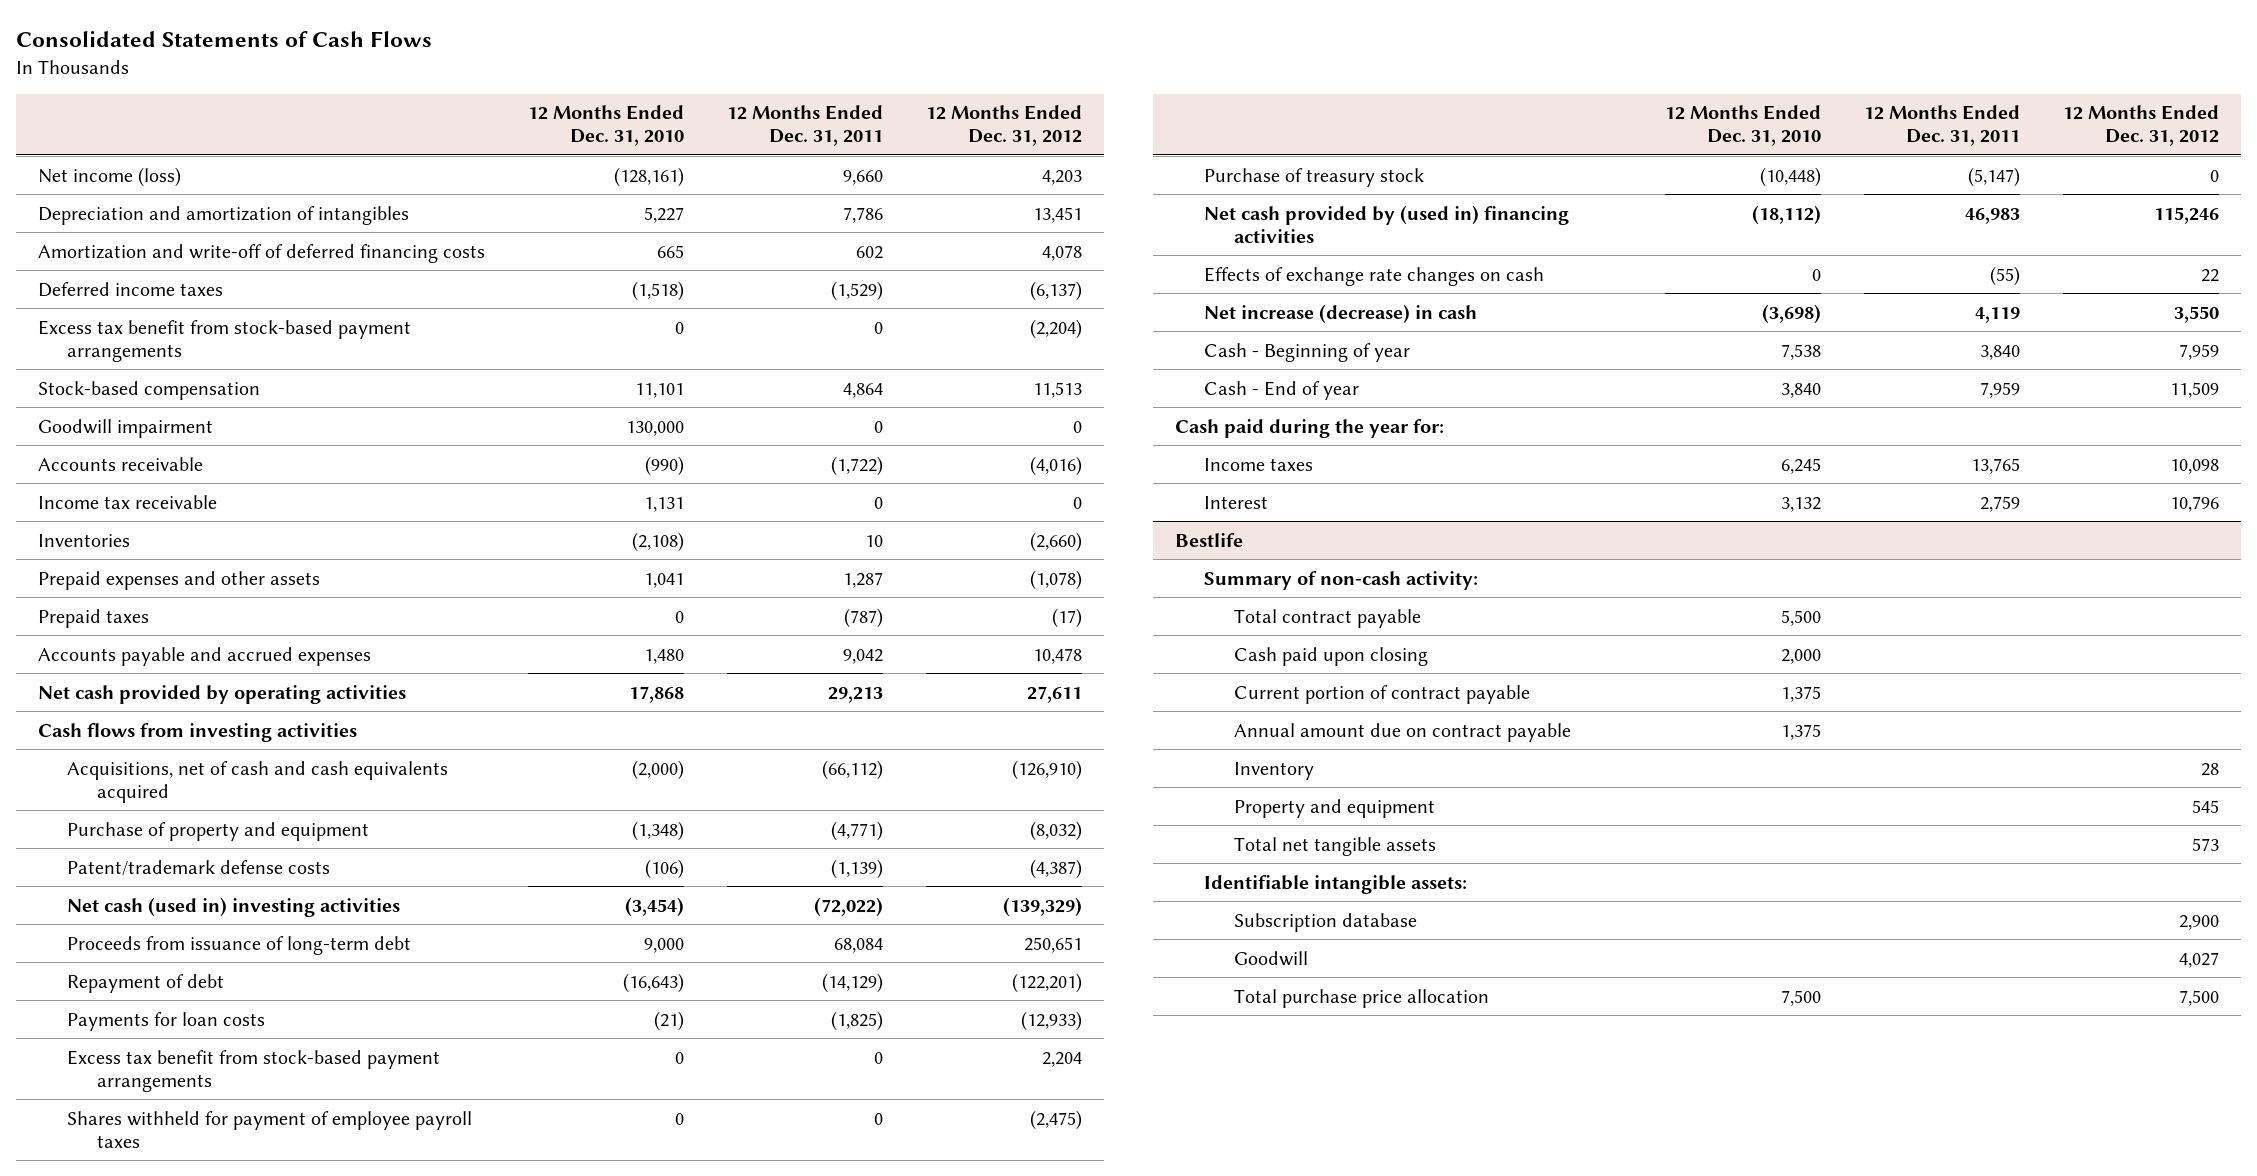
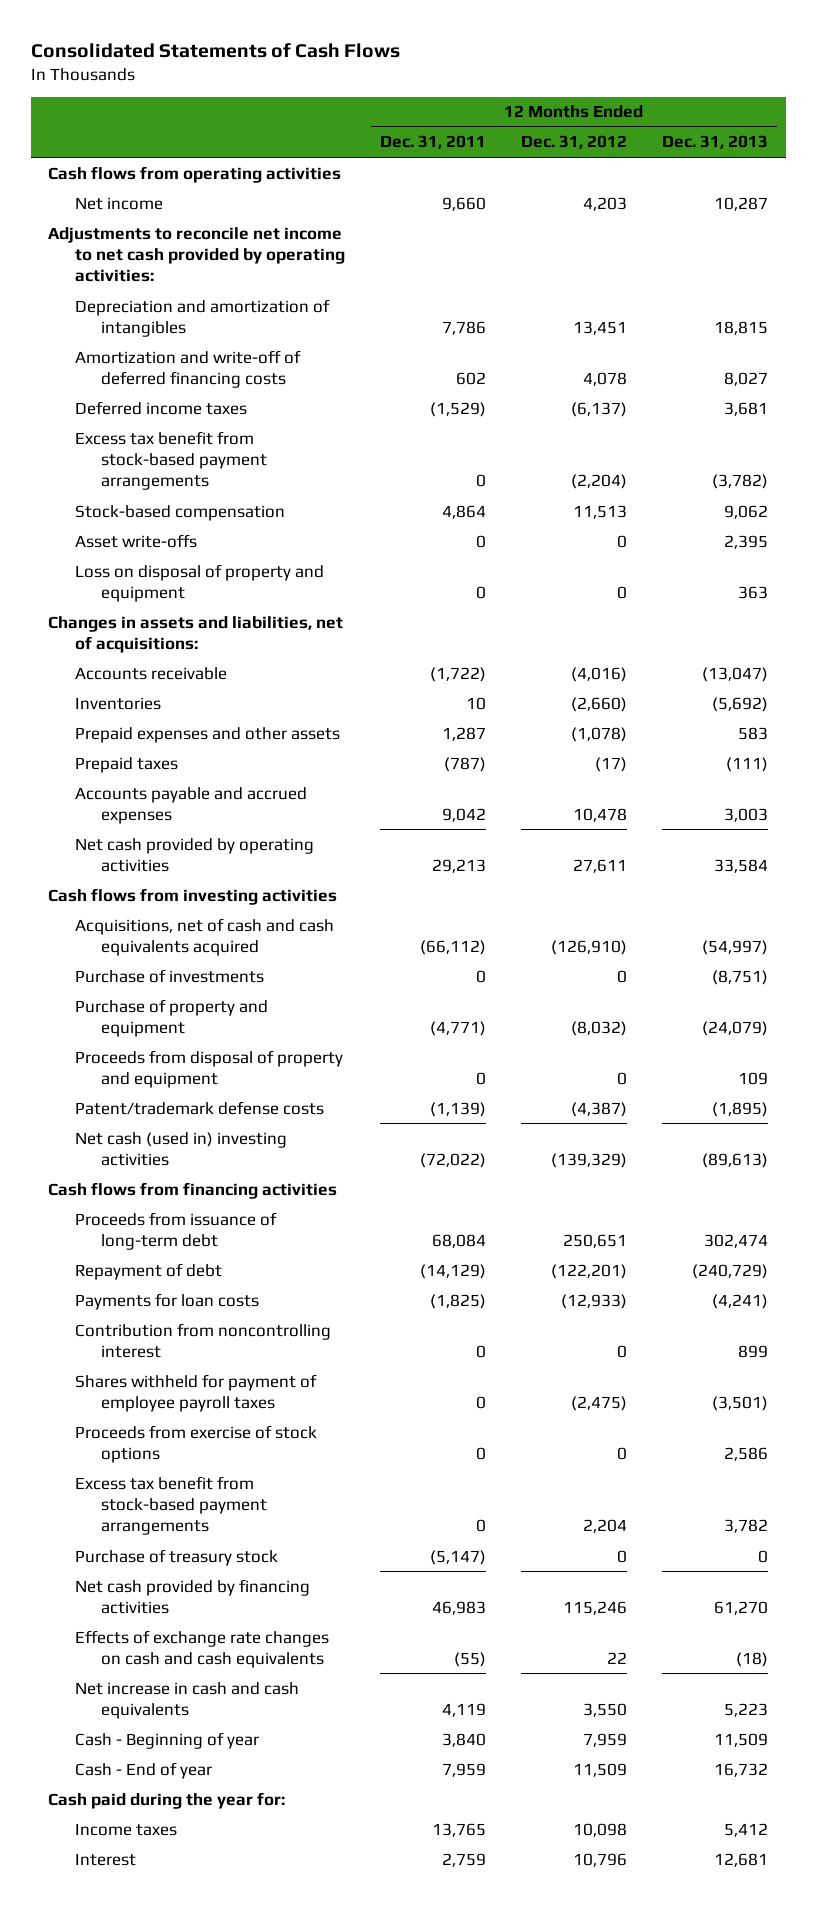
- | 12 Months Ended Dec. 31, 2010 | 12 Months Ended Dec. 31, 2011 | 12 Months Ended Dec. 31, 2012
+ | 12 Months Ended Dec. 31, 2011 | 12 Months Ended Dec. 31, 2012 | 12 Months Ended Dec. 31, 2013
- Net income (loss) | (128,161) | 9,660 | 4,203
+ Cash flows from operating activities
+ Net income | 9,660 | 4,203 | 10,287
+ Adjustments to reconcile net income to net cash provided by operating activities:
- Goodwill impairment | 130,000 | 0 | 0
+ Asset write-offs | 0 | 0 | 2,395
+ Loss on disposal of property and equipment | 0 | 0 | 363
+ Changes in assets and liabilities, net of acquisitions:
- Income tax receivable | 1,131 | 0 | 0
+ Purchase of investments | 0 | 0 | (8,751)
+ Proceeds from disposal of property and equipment | 0 | 0 | 109
+ Cash flows from financing activities
+ Contribution from noncontrolling interest | 0 | 0 | 899
+ Proceeds from exercise of stock options | 0 | 0 | 2,586
moved down: Excess tax benefit from stock-based payment arrangements | 0 | 2,204 | 3,782
- Net cash provided by (used in) financing activities | (18,112) | 46,983 | 115,246
- Effects of exchange rate changes on cash | 0 | (55) | 22
- Net increase (decrease) in cash | (3,698) | 4,119 | 3,550
+ Net cash provided by financing activities | 46,983 | 115,246 | 61,270
+ Effects of exchange rate changes on cash and cash equivalents | (55) | 22 | (18)
+ Net increase in cash and cash equivalents | 4,119 | 3,550 | 5,223
- Bestlife
- Summary of non-cash activity:
- Total contract payable | 5,500 | |
- Cash paid upon closing | 2,000 | |
- Current portion of contract payable | 1,375 | |
- Annual amount due on contract payable | 1,375 | |
- Inventory | | | 28
- Property and equipment | | | 545
- Total net tangible assets | | | 573
- Identifiable intangible assets:
- Subscription database | | | 2,900
- Goodwill | | | 4,027
- Total purchase price allocation | 7,500 | | 7,500

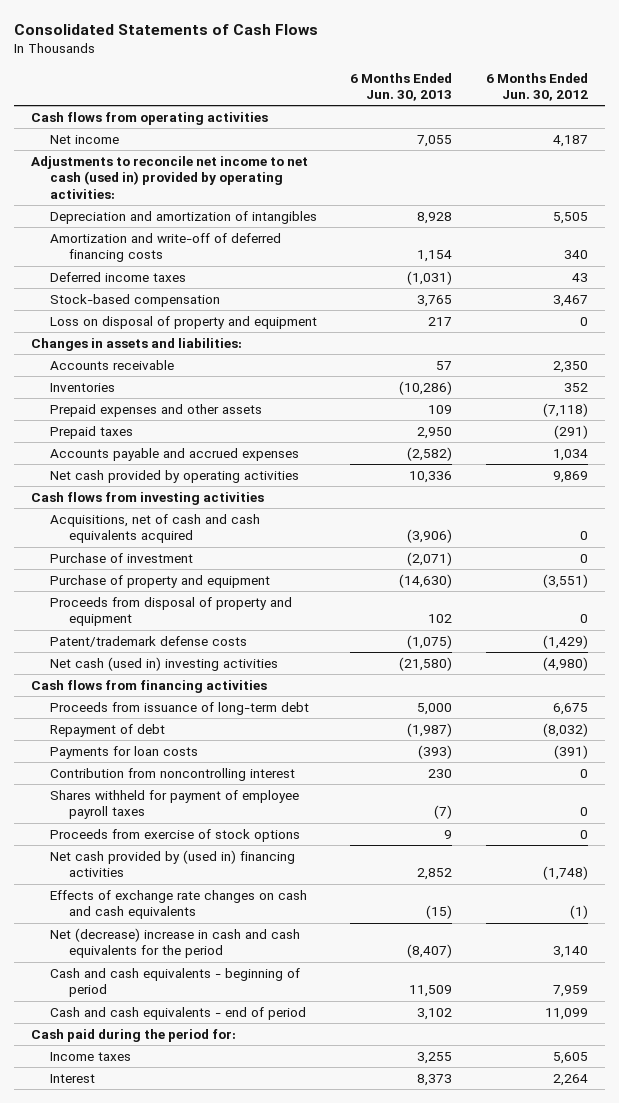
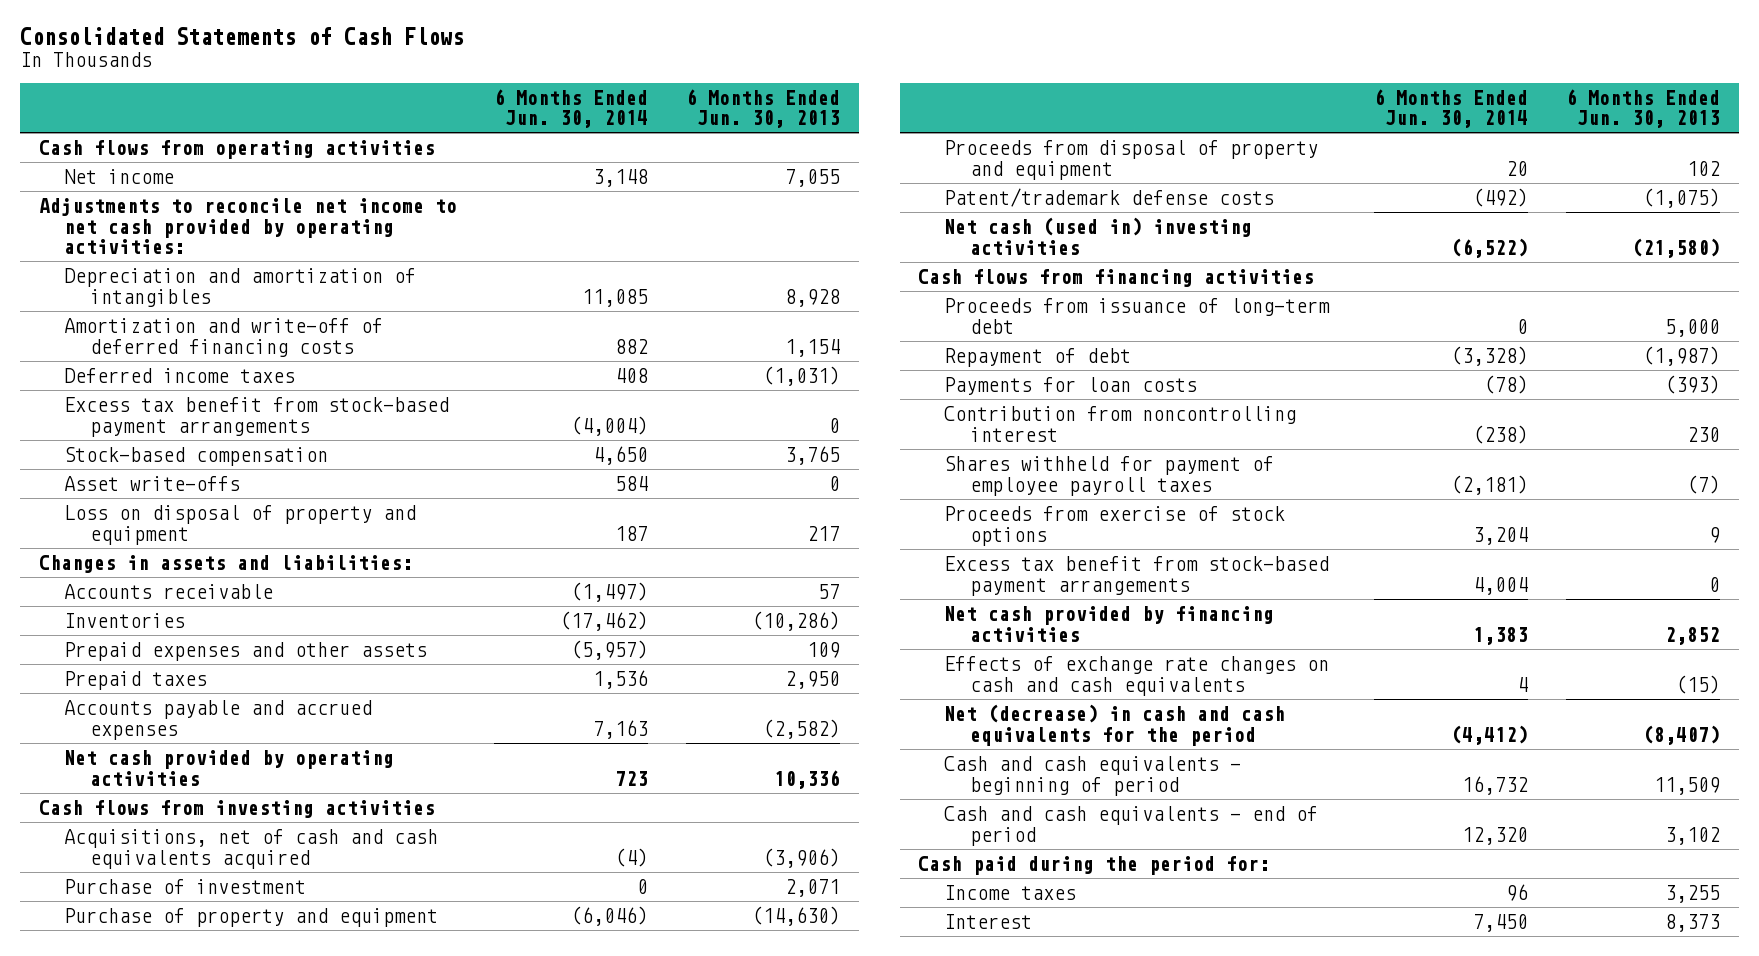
- | 6 Months Ended Jun. 30, 2013 | 6 Months Ended Jun. 30, 2012
+ | 6 Months Ended Jun. 30, 2014 | 6 Months Ended Jun. 30, 2013
- Adjustments to reconcile net income to net cash (used in) provided by operating activities:
+ Adjustments to reconcile net income to net cash provided by operating activities:
+ Excess tax benefit from stock-based payment arrangements | (4,004) | 0
+ Asset write-offs | 584 | 0
- Purchase of investment | (2,071) | 0
+ Purchase of investment | 0 | 2,071
- Net cash provided by (used in) financing activities | 2,852 | (1,748)
+ Excess tax benefit from stock-based payment arrangements | 4,004 | 0
+ Net cash provided by financing activities | 1,383 | 2,852
- Net (decrease) increase in cash and cash equivalents for the period | (8,407) | 3,140
+ Net (decrease) in cash and cash equivalents for the period | (4,412) | (8,407)

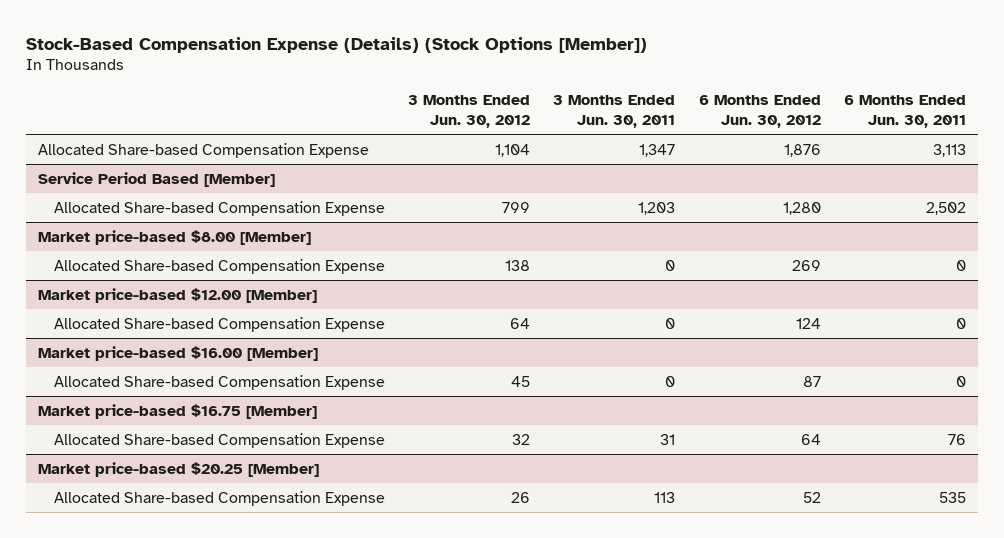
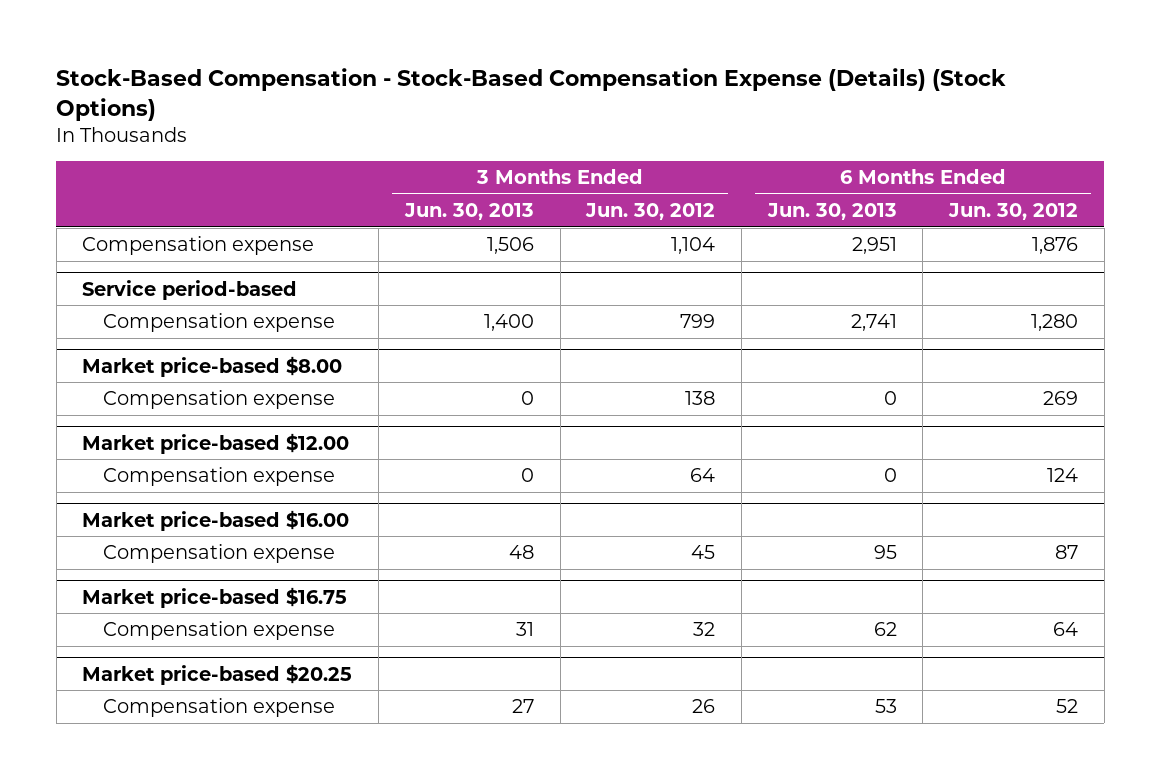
- Stock-Based Compensation Expense (Details) (Stock Options [Member])
+ Stock-Based Compensation - Stock-Based Compensation Expense (Details) (Stock Options)
- | 3 Months Ended Jun. 30, 2012 | 3 Months Ended Jun. 30, 2011 | 6 Months Ended Jun. 30, 2012 | 6 Months Ended Jun. 30, 2011
+ | 3 Months Ended Jun. 30, 2013 | 3 Months Ended Jun. 30, 2012 | 6 Months Ended Jun. 30, 2013 | 6 Months Ended Jun. 30, 2012
- Allocated Share-based Compensation Expense | 1,104 | 1,347 | 1,876 | 3,113
- Service Period Based [Member]
- Allocated Share-based Compensation Expense | 799 | 1,203 | 1,280 | 2,502
- Market price-based $8.00 [Member]
- Allocated Share-based Compensation Expense | 138 | 0 | 269 | 0
- Market price-based $12.00 [Member]
- Allocated Share-based Compensation Expense | 64 | 0 | 124 | 0
- Market price-based $16.00 [Member]
- Allocated Share-based Compensation Expense | 45 | 0 | 87 | 0
- Market price-based $16.75 [Member]
- Allocated Share-based Compensation Expense | 32 | 31 | 64 | 76
- Market price-based $20.25 [Member]
- Allocated Share-based Compensation Expense | 26 | 113 | 52 | 535
+ Compensation expense | 1,506 | 1,104 | 2,951 | 1,876
+ Service period-based
+ Compensation expense | 1,400 | 799 | 2,741 | 1,280
+ Market price-based $8.00
+ Compensation expense | 0 | 138 | 0 | 269
+ Market price-based $12.00
+ Compensation expense | 0 | 64 | 0 | 124
+ Market price-based $16.00
+ Compensation expense | 48 | 45 | 95 | 87
+ Market price-based $16.75
+ Compensation expense | 31 | 32 | 62 | 64
+ Market price-based $20.25
+ Compensation expense | 27 | 26 | 53 | 52

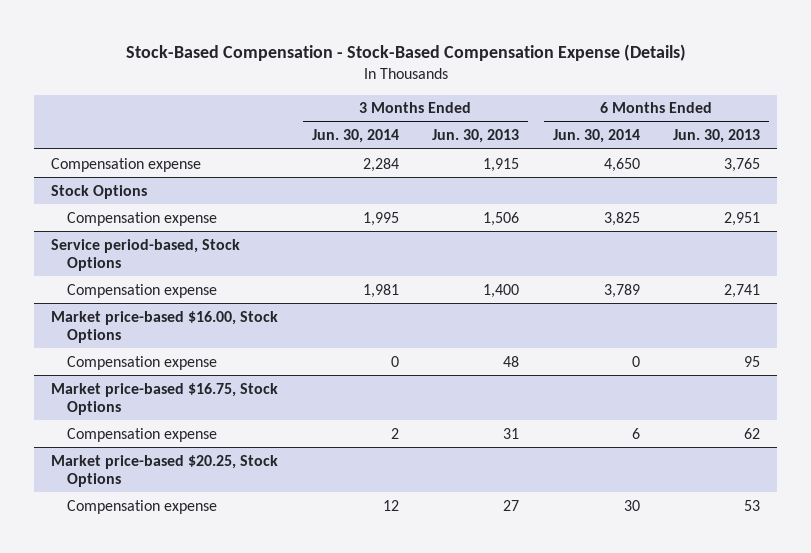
- Stock-Based Compensation - Stock-Based Compensation Expense (Details) (Stock Options)
+ Stock-Based Compensation - Stock-Based Compensation Expense (Details)
- | 3 Months Ended Jun. 30, 2013 | 3 Months Ended Jun. 30, 2012 | 6 Months Ended Jun. 30, 2013 | 6 Months Ended Jun. 30, 2012
+ | 3 Months Ended Jun. 30, 2014 | 3 Months Ended Jun. 30, 2013 | 6 Months Ended Jun. 30, 2014 | 6 Months Ended Jun. 30, 2013
+ Compensation expense | 2,284 | 1,915 | 4,650 | 3,765
+ Stock Options
- Service period-based
+ Service period-based, Stock Options
- Market price-based $8.00
- Compensation expense | 0 | 138 | 0 | 269
- Market price-based $12.00
- Compensation expense | 0 | 64 | 0 | 124
- Market price-based $16.00
+ Market price-based $16.00, Stock Options
- Market price-based $16.75
+ Market price-based $16.75, Stock Options
- Market price-based $20.25
+ Market price-based $20.25, Stock Options

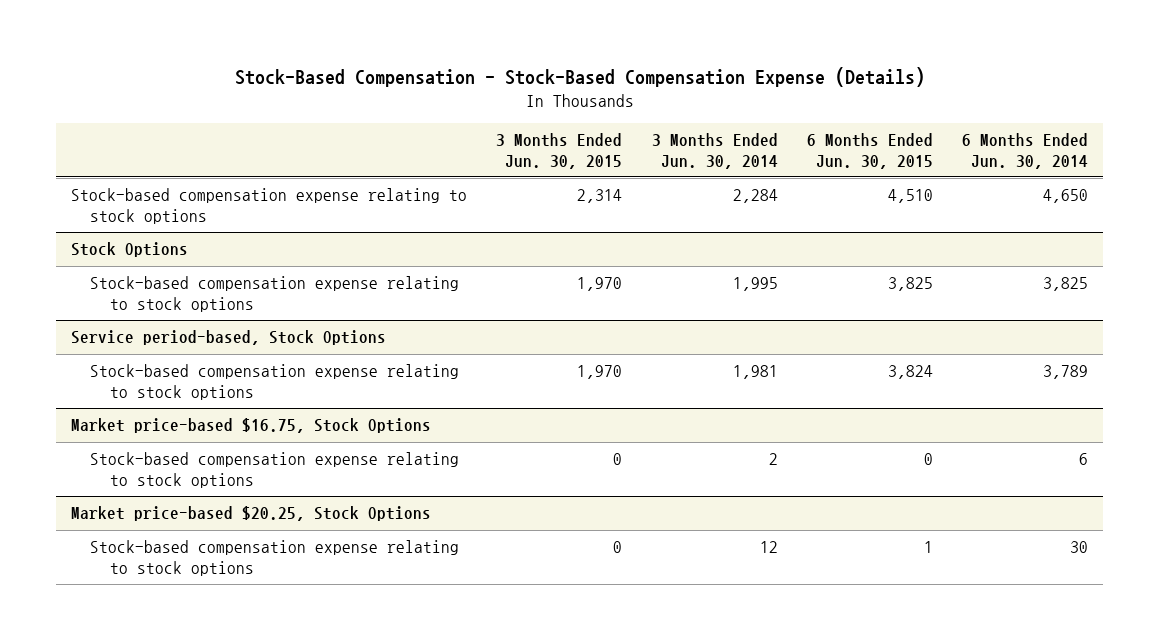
- | 3 Months Ended Jun. 30, 2014 | 3 Months Ended Jun. 30, 2013 | 6 Months Ended Jun. 30, 2014 | 6 Months Ended Jun. 30, 2013
+ | 3 Months Ended Jun. 30, 2015 | 3 Months Ended Jun. 30, 2014 | 6 Months Ended Jun. 30, 2015 | 6 Months Ended Jun. 30, 2014
- Compensation expense | 2,284 | 1,915 | 4,650 | 3,765
+ Stock-based compensation expense relating to stock options | 2,314 | 2,284 | 4,510 | 4,650
@ Stock Options
- Compensation expense | 1,995 | 1,506 | 3,825 | 2,951
+ Stock-based compensation expense relating to stock options | 1,970 | 1,995 | 3,825 | 3,825
@ Service period-based, Stock Options
- Compensation expense | 1,981 | 1,400 | 3,789 | 2,741
- Market price-based $16.00, Stock Options
- Compensation expense | 0 | 48 | 0 | 95
@ Service period-based, Stock Options
+ Stock-based compensation expense relating to stock options | 1,970 | 1,981 | 3,824 | 3,789
@ Market price-based $16.75, Stock Options
- Compensation expense | 2 | 31 | 6 | 62
+ Stock-based compensation expense relating to stock options | 0 | 2 | 0 | 6
@ Market price-based $20.25, Stock Options
- Compensation expense | 12 | 27 | 30 | 53
+ Stock-based compensation expense relating to stock options | 0 | 12 | 1 | 30

